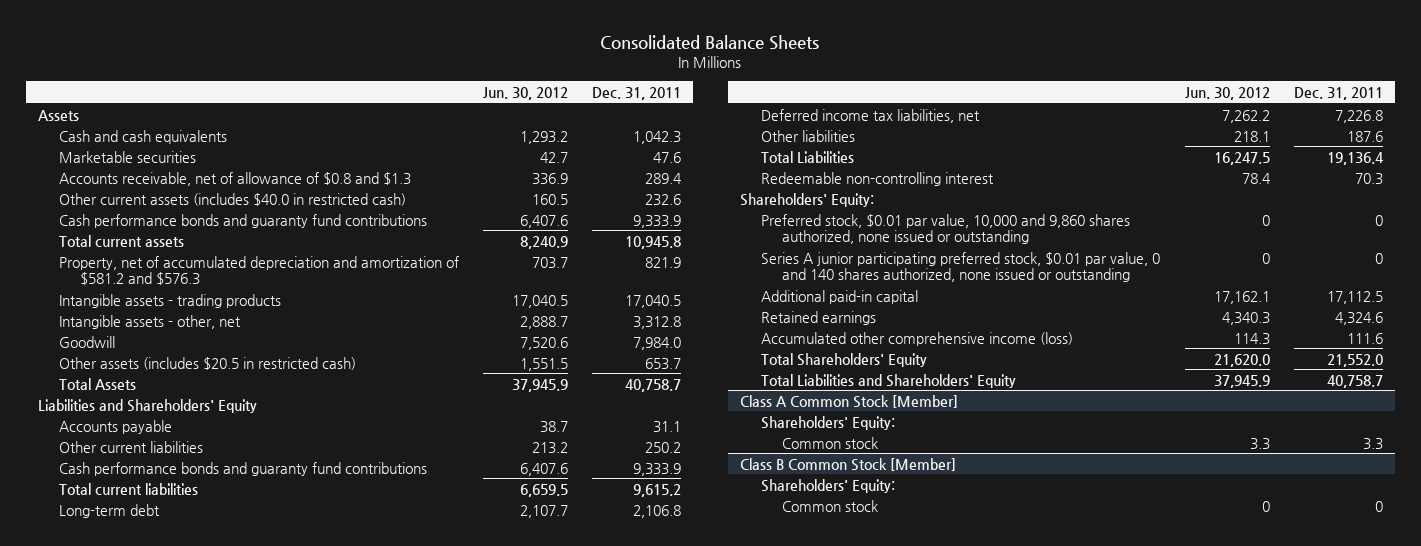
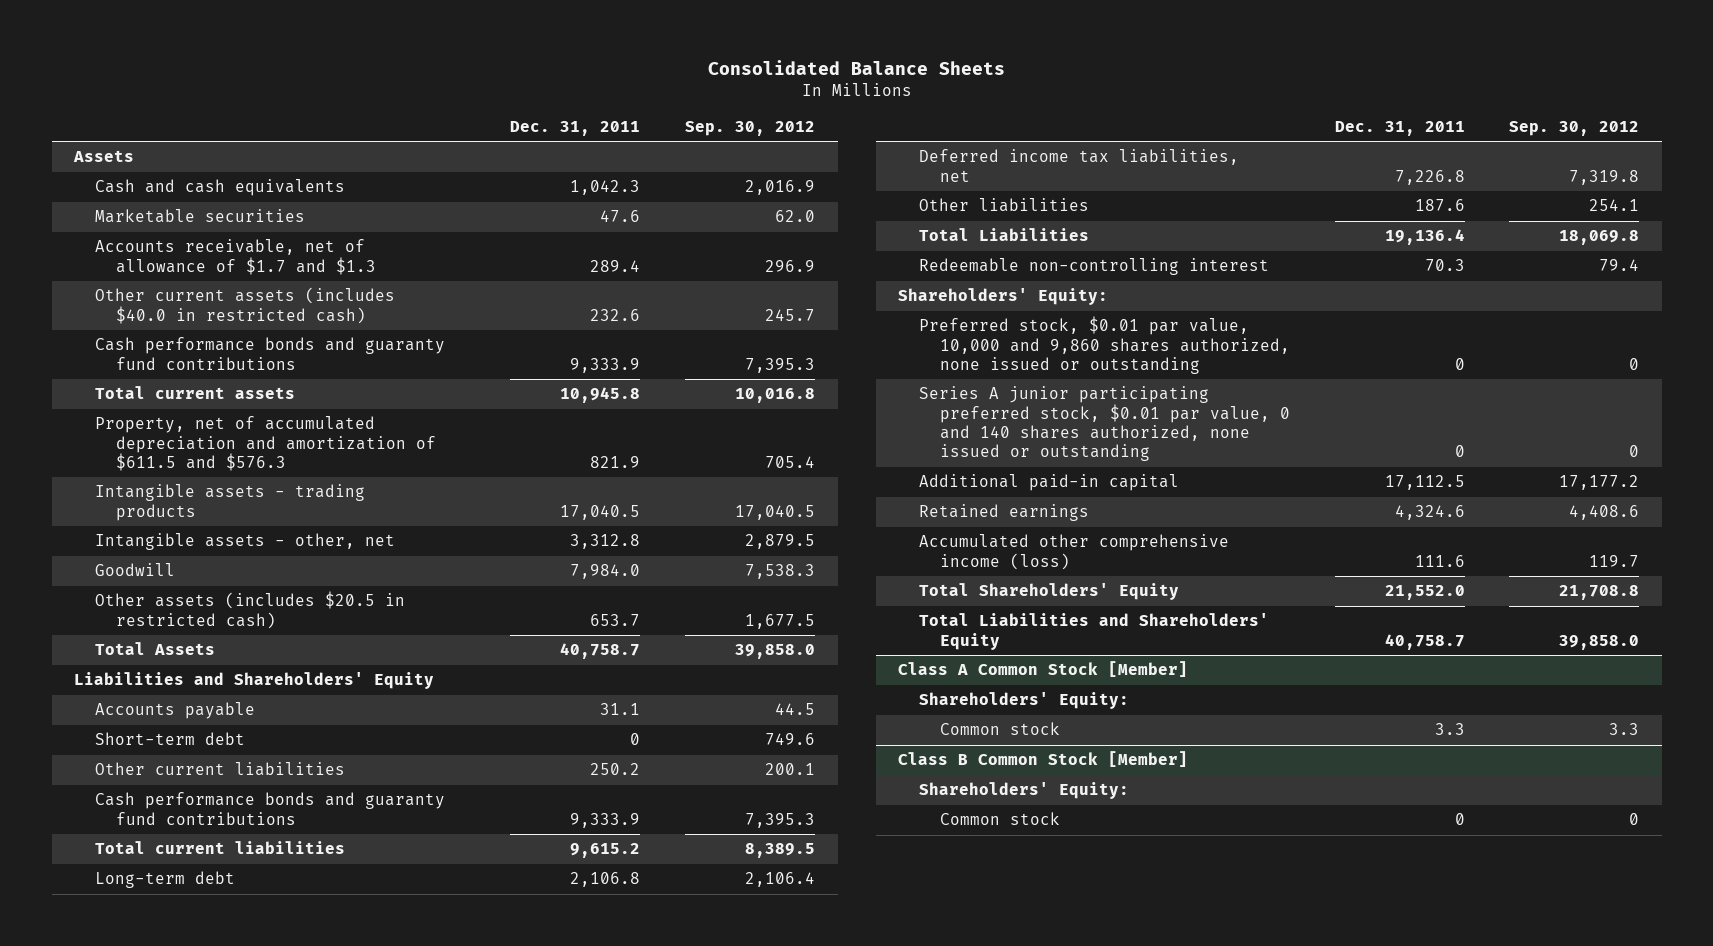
- | Jun. 30, 2012 | Dec. 31, 2011
+ | Dec. 31, 2011 | Sep. 30, 2012
- Accounts receivable, net of allowance of $0.8 and $1.3 | 336.9 | 289.4
+ Accounts receivable, net of allowance of $1.7 and $1.3 | 289.4 | 296.9
- Property, net of accumulated depreciation and amortization of $581.2 and $576.3 | 703.7 | 821.9
+ Property, net of accumulated depreciation and amortization of $611.5 and $576.3 | 821.9 | 705.4
+ Short-term debt | 0 | 749.6

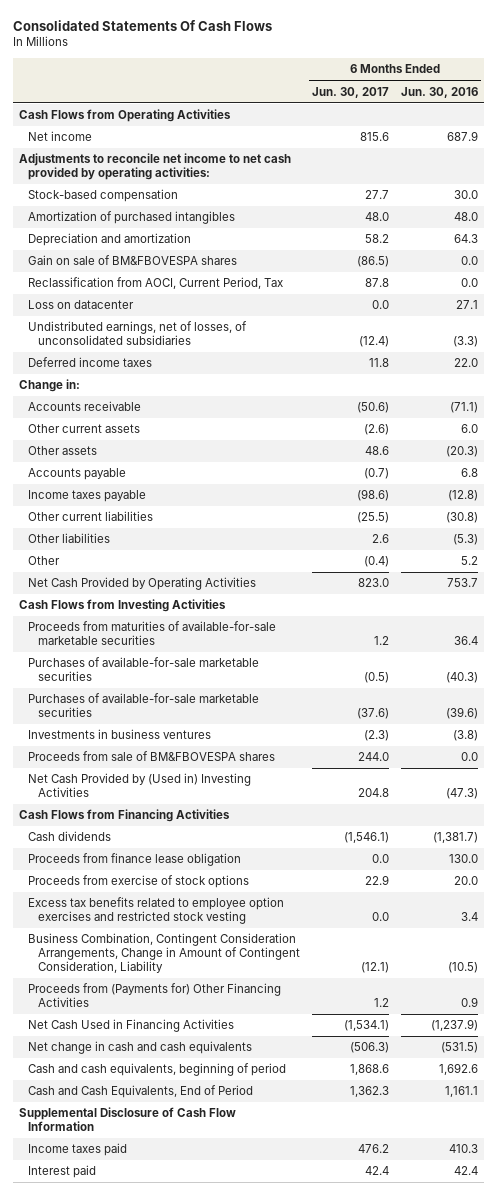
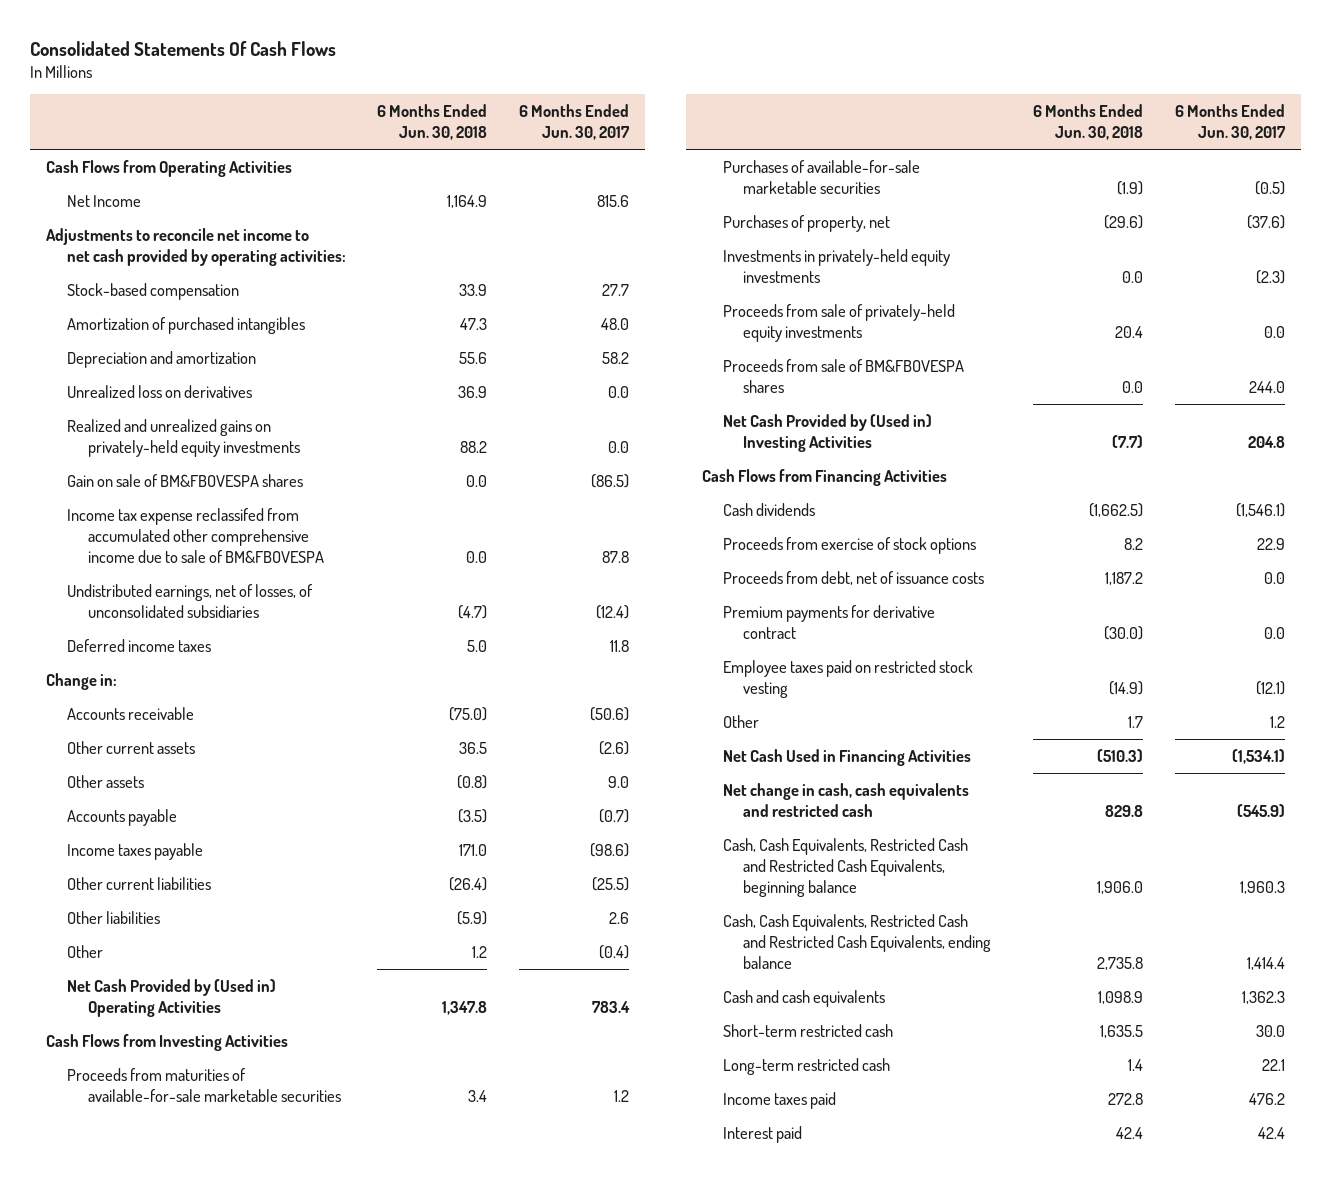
- | 6 Months Ended Jun. 30, 2017 | 6 Months Ended Jun. 30, 2016
+ | 6 Months Ended Jun. 30, 2018 | 6 Months Ended Jun. 30, 2017
- Net income | 815.6 | 687.9
+ Net Income | 1,164.9 | 815.6
+ Unrealized loss on derivatives | 36.9 | 0.0
+ Realized and unrealized gains on privately-held equity investments | 88.2 | 0.0
- Reclassification from AOCI, Current Period, Tax | 87.8 | 0.0
- Loss on datacenter | 0.0 | 27.1
+ Income tax expense reclassifed from accumulated other comprehensive income due to sale of BM&FBOVESPA | 0.0 | 87.8
- Other assets | 48.6 | (20.3)
+ Other assets | (0.8) | 9.0
- Net Cash Provided by Operating Activities | 823.0 | 753.7
+ Net Cash Provided by (Used in) Operating Activities | 1,347.8 | 783.4
- Purchases of available-for-sale marketable securities | (37.6) | (39.6)
- Investments in business ventures | (2.3) | (3.8)
+ Purchases of property, net | (29.6) | (37.6)
+ Investments in privately-held equity investments | 0.0 | (2.3)
+ Proceeds from sale of privately-held equity investments | 20.4 | 0.0
- Proceeds from finance lease obligation | 0.0 | 130.0
- Excess tax benefits related to employee option exercises and restricted stock vesting | 0.0 | 3.4
- Business Combination, Contingent Consideration Arrangements, Change in Amount of Contingent Consideration, Liability | (12.1) | (10.5)
- Proceeds from (Payments for) Other Financing Activities | 1.2 | 0.9
+ Proceeds from debt, net of issuance costs | 1,187.2 | 0.0
+ Premium payments for derivative contract | (30.0) | 0.0
+ Employee taxes paid on restricted stock vesting | (14.9) | (12.1)
+ Other | 1.7 | 1.2
- Net change in cash and cash equivalents | (506.3) | (531.5)
- Cash and cash equivalents, beginning of period | 1,868.6 | 1,692.6
- Cash and Cash Equivalents, End of Period | 1,362.3 | 1,161.1
- Supplemental Disclosure of Cash Flow Information
+ Net change in cash, cash equivalents and restricted cash | 829.8 | (545.9)
+ Cash, Cash Equivalents, Restricted Cash and Restricted Cash Equivalents, beginning balance | 1,906.0 | 1,960.3
+ Cash, Cash Equivalents, Restricted Cash and Restricted Cash Equivalents, ending balance | 2,735.8 | 1,414.4
+ Cash and cash equivalents | 1,098.9 | 1,362.3
+ Short-term restricted cash | 1,635.5 | 30.0
+ Long-term restricted cash | 1.4 | 22.1

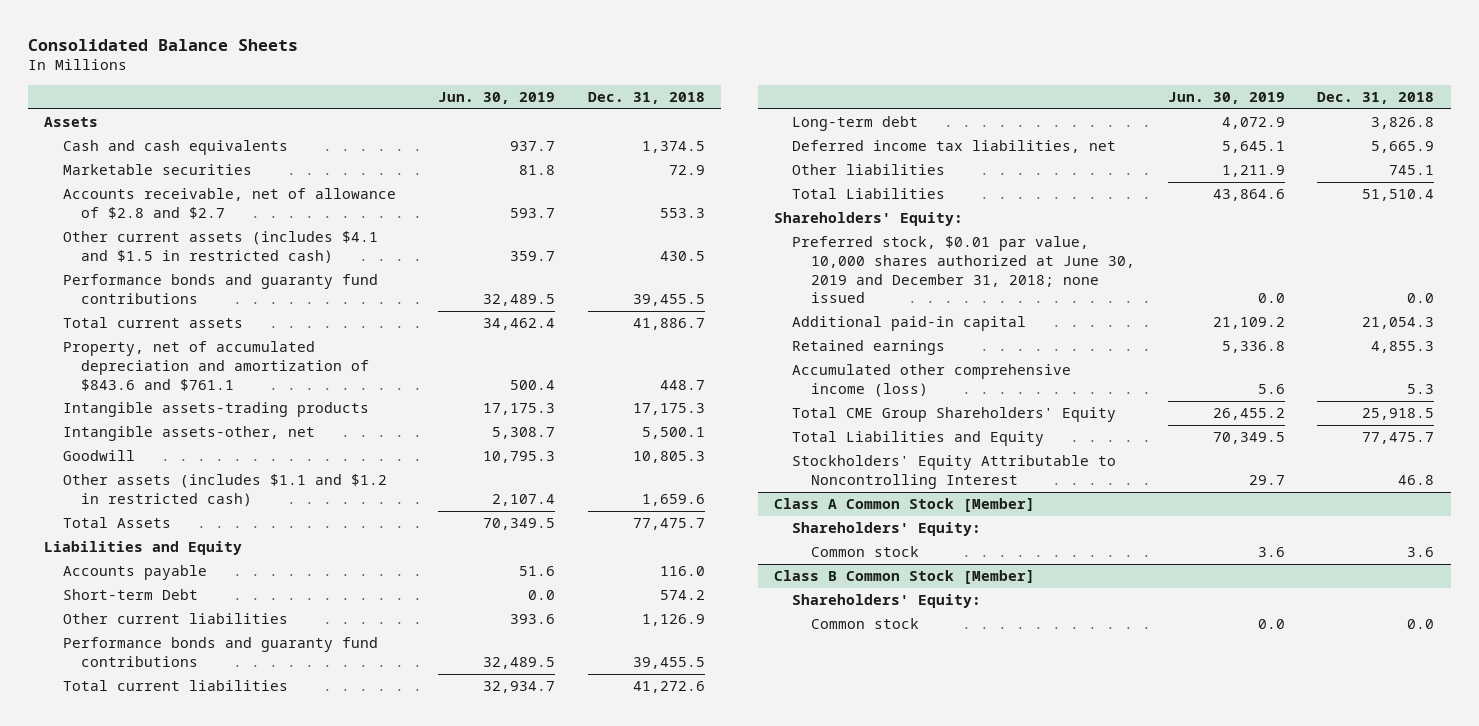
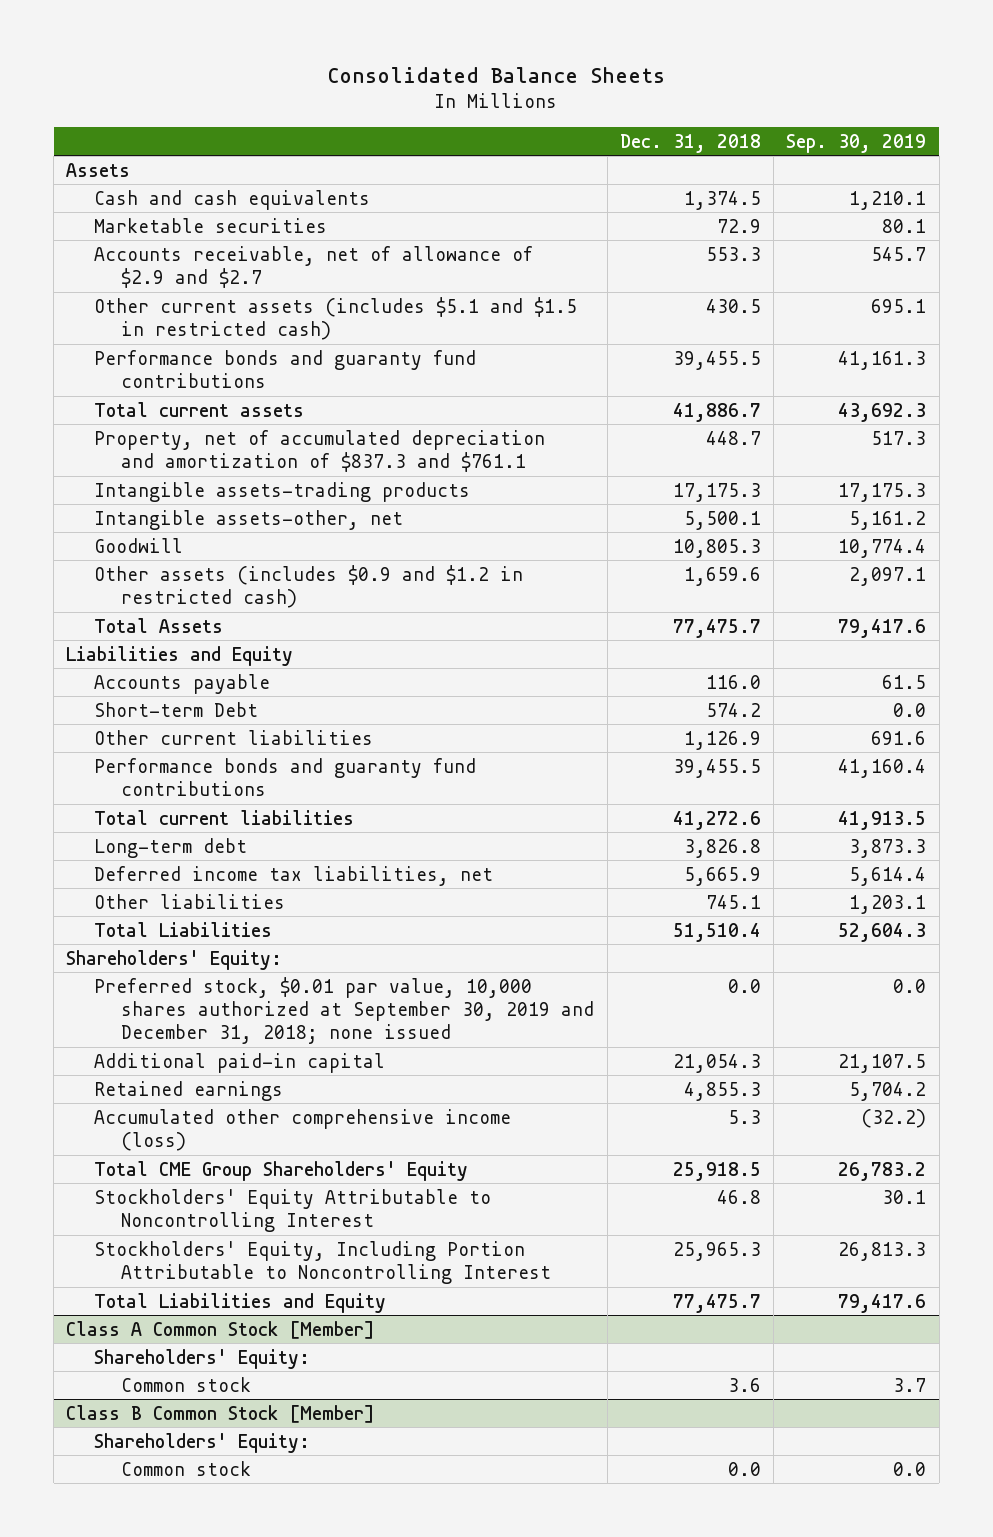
- | Jun. 30, 2019 | Dec. 31, 2018
+ | Dec. 31, 2018 | Sep. 30, 2019
- Accounts receivable, net of allowance of $2.8 and $2.7 | 593.7 | 553.3
- Other current assets (includes $4.1 and $1.5 in restricted cash) | 359.7 | 430.5
+ Accounts receivable, net of allowance of $2.9 and $2.7 | 553.3 | 545.7
+ Other current assets (includes $5.1 and $1.5 in restricted cash) | 430.5 | 695.1
- Property, net of accumulated depreciation and amortization of $843.6 and $761.1 | 500.4 | 448.7
+ Property, net of accumulated depreciation and amortization of $837.3 and $761.1 | 448.7 | 517.3
- Other assets (includes $1.1 and $1.2 in restricted cash) | 2,107.4 | 1,659.6
+ Other assets (includes $0.9 and $1.2 in restricted cash) | 1,659.6 | 2,097.1
- Preferred stock, $0.01 par value, 10,000 shares authorized at June 30, 2019 and December 31, 2018; none issued | 0.0 | 0.0
+ Preferred stock, $0.01 par value, 10,000 shares authorized at September 30, 2019 and December 31, 2018; none issued | 0.0 | 0.0
+ Stockholders' Equity, Including Portion Attributable to Noncontrolling Interest | 25,965.3 | 26,813.3
moved down: Total Liabilities and Equity | 77,475.7 | 79,417.6

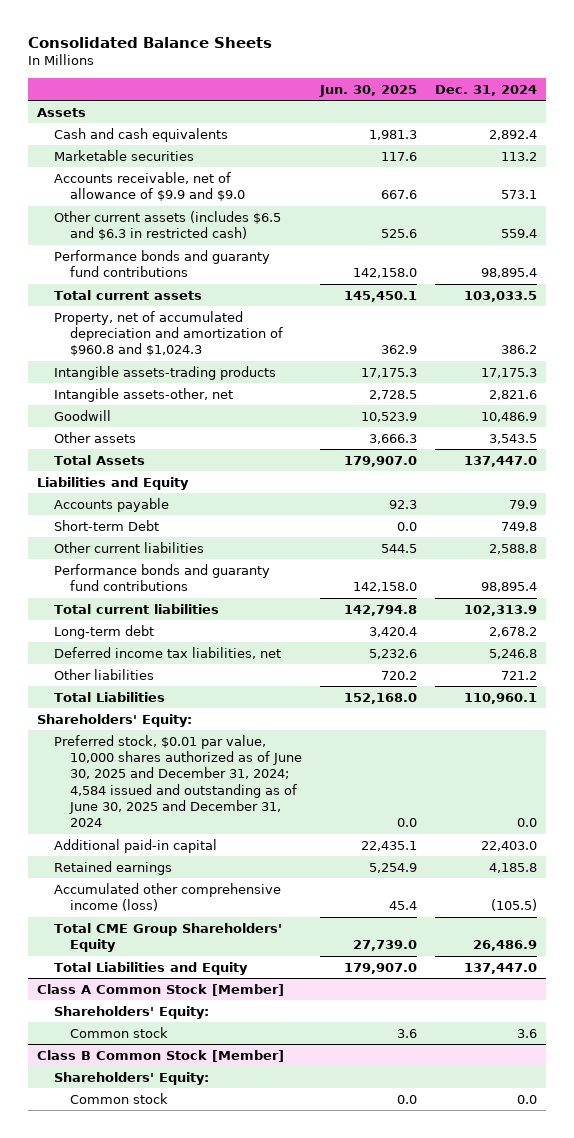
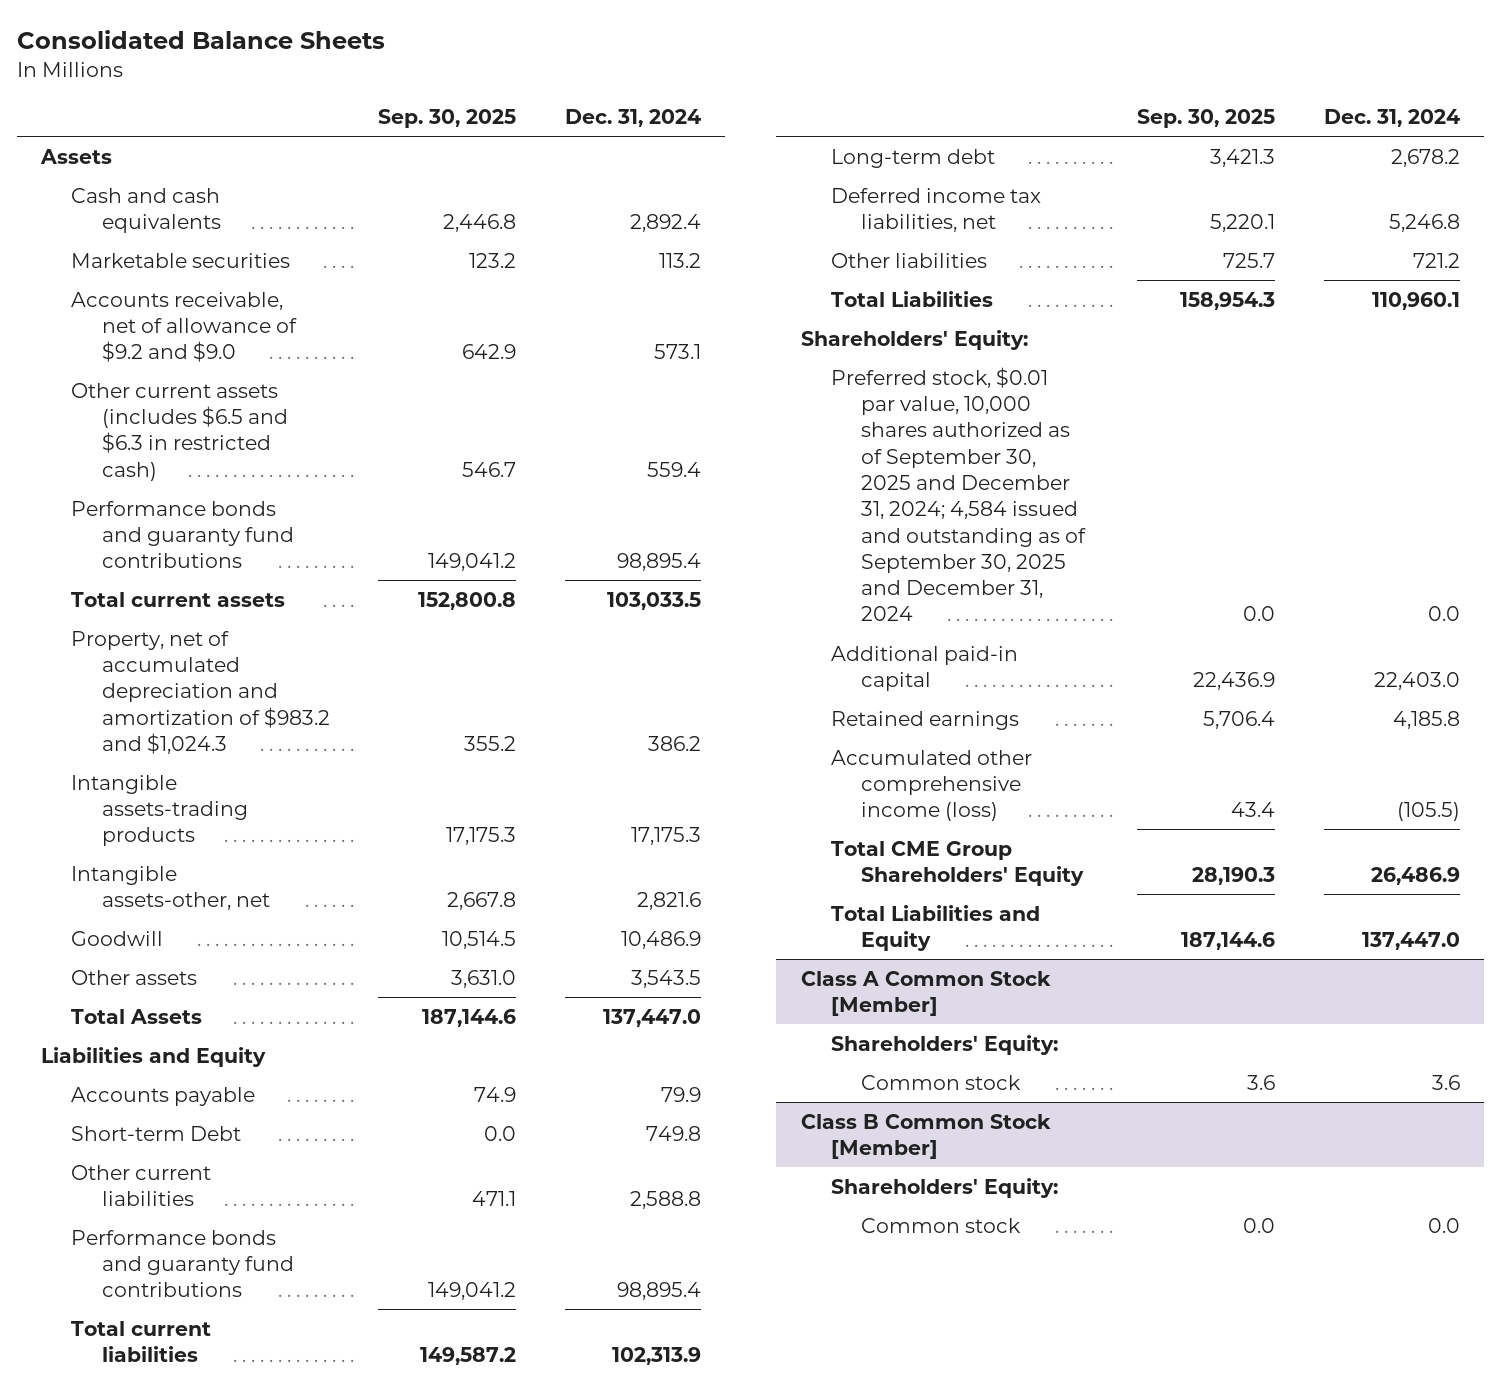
- | Jun. 30, 2025 | Dec. 31, 2024
+ | Sep. 30, 2025 | Dec. 31, 2024
- Accounts receivable, net of allowance of $9.9 and $9.0 | 667.6 | 573.1
+ Accounts receivable, net of allowance of $9.2 and $9.0 | 642.9 | 573.1
- Property, net of accumulated depreciation and amortization of $960.8 and $1,024.3 | 362.9 | 386.2
+ Property, net of accumulated depreciation and amortization of $983.2 and $1,024.3 | 355.2 | 386.2
- Preferred stock, $0.01 par value, 10,000 shares authorized as of June 30, 2025 and December 31, 2024; 4,584 issued and outstanding as of June 30, 2025 and December 31, 2024 | 0.0 | 0.0
+ Preferred stock, $0.01 par value, 10,000 shares authorized as of September 30, 2025 and December 31, 2024; 4,584 issued and outstanding as of September 30, 2025 and December 31, 2024 | 0.0 | 0.0

